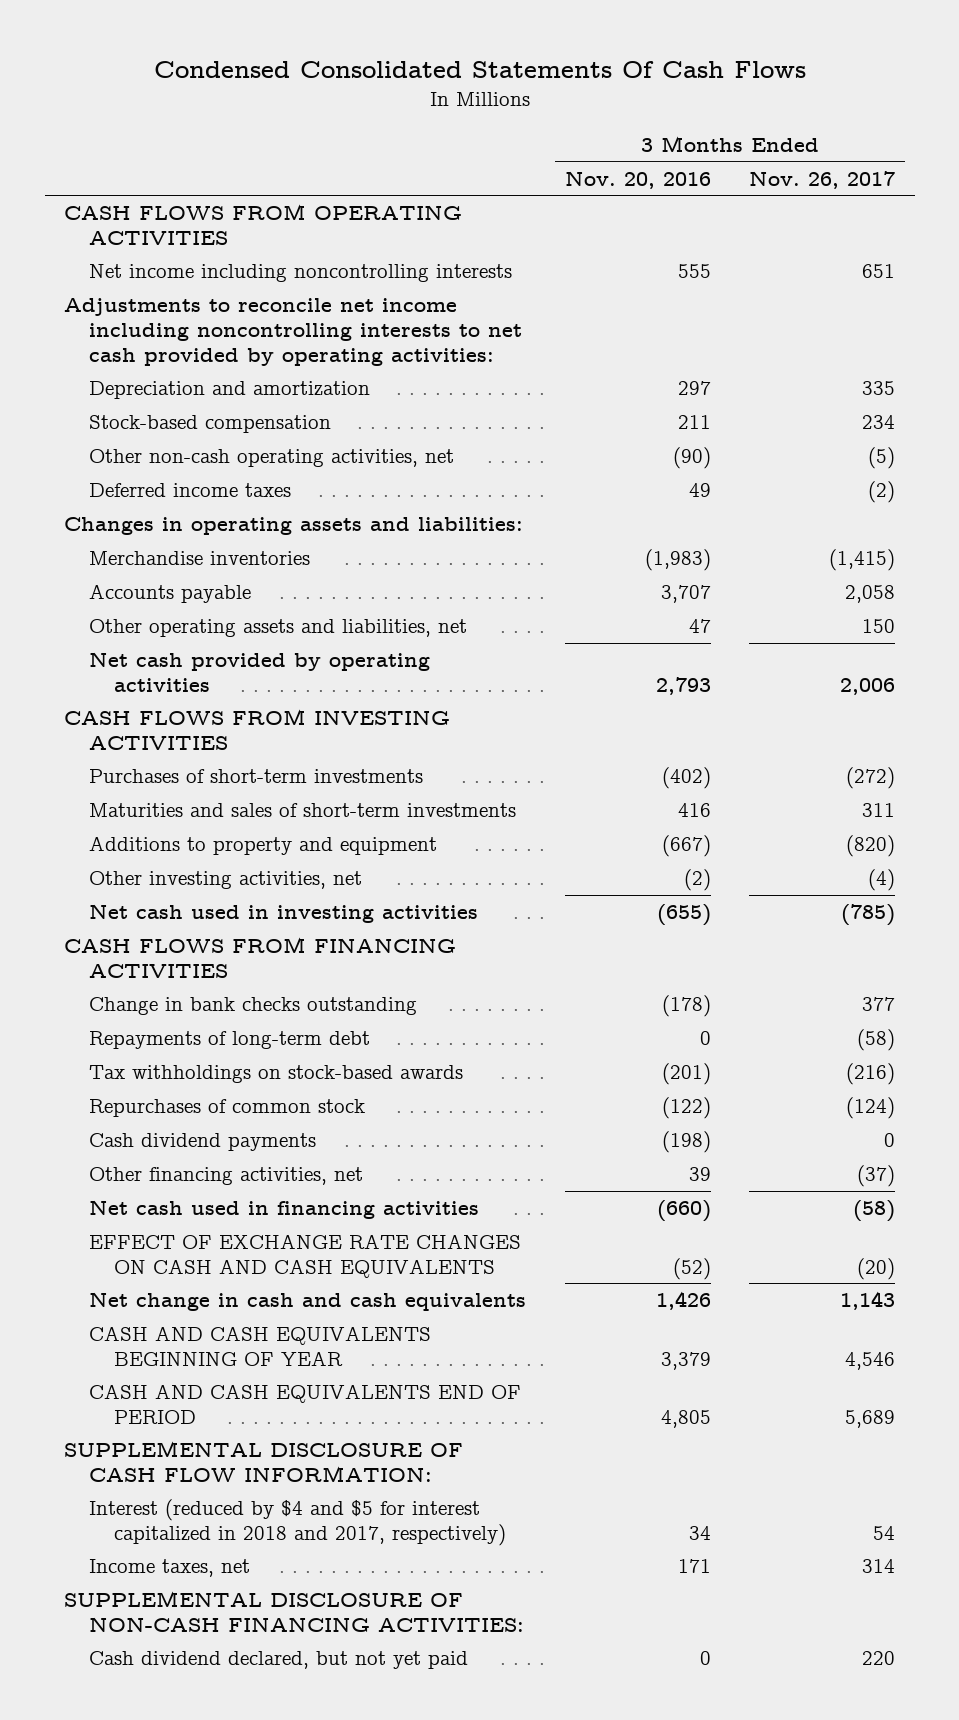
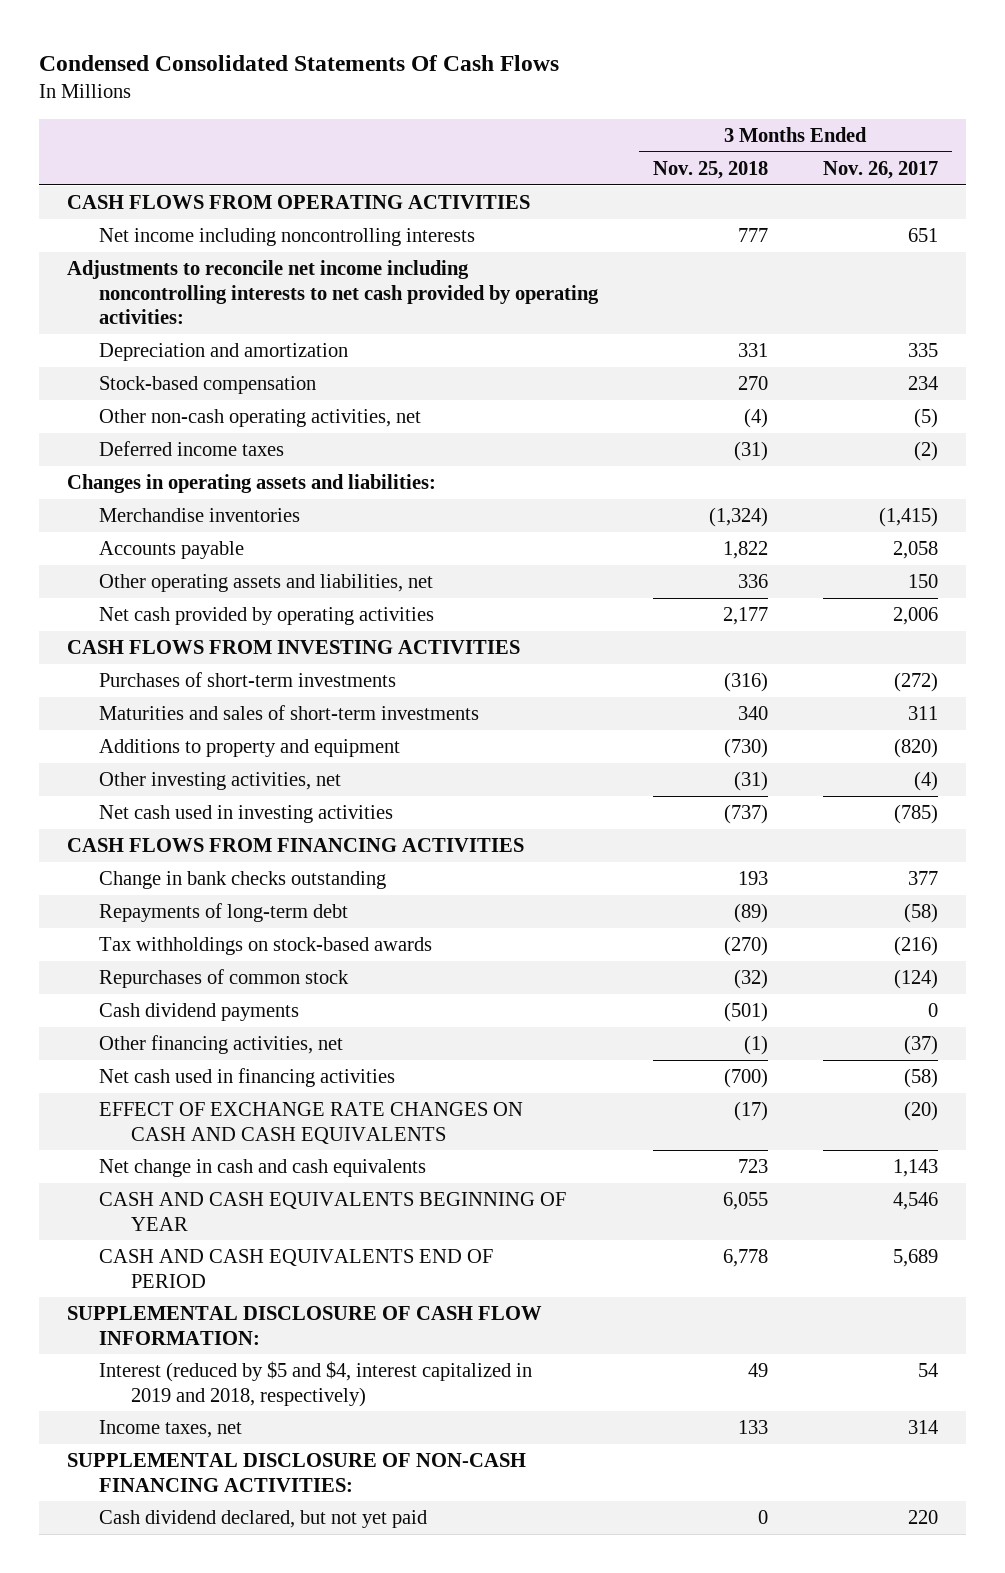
- | 3 Months Ended Nov. 20, 2016 | 3 Months Ended Nov. 26, 2017
+ | 3 Months Ended Nov. 25, 2018 | 3 Months Ended Nov. 26, 2017
- Interest (reduced by $4 and $5 for interest capitalized in 2018 and 2017, respectively) | 34 | 54
+ Interest (reduced by $5 and $4, interest capitalized in 2019 and 2018, respectively) | 49 | 54

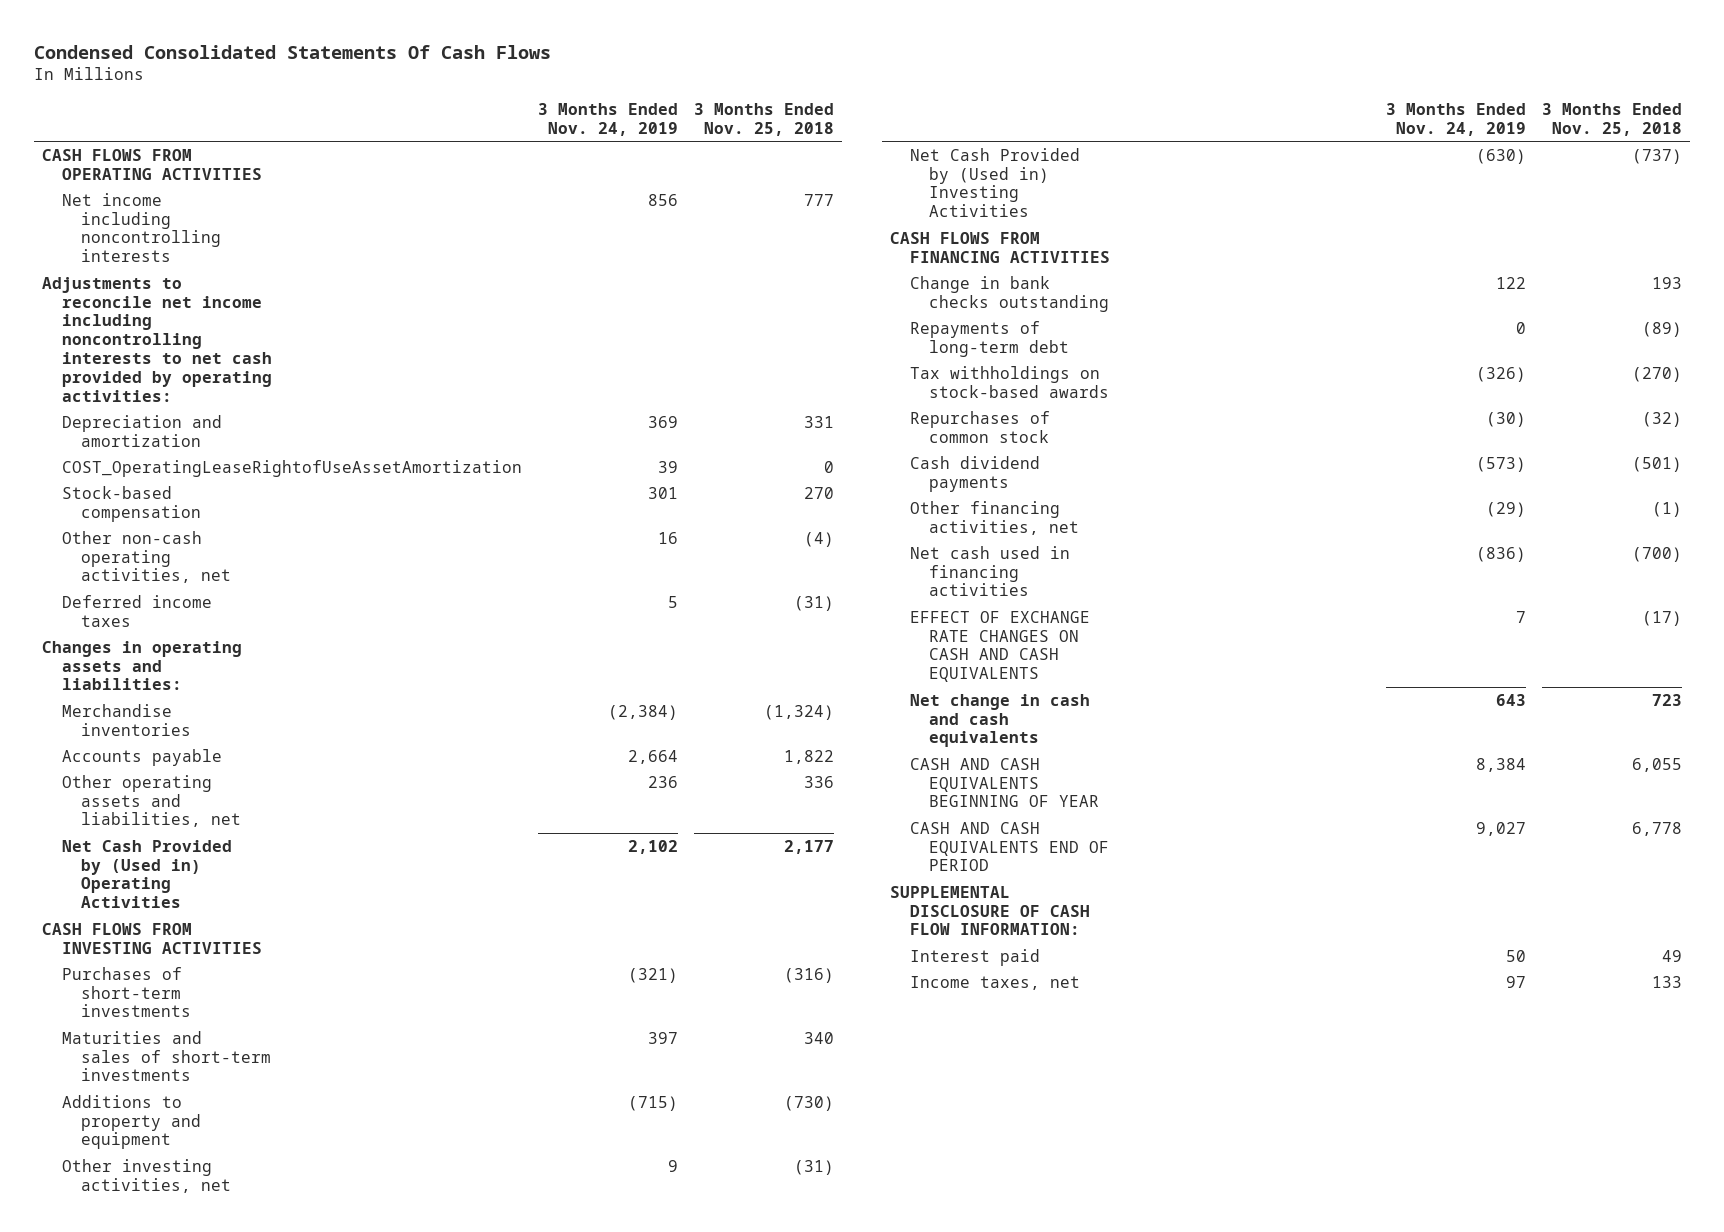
- | 3 Months Ended Nov. 25, 2018 | 3 Months Ended Nov. 26, 2017
+ | 3 Months Ended Nov. 24, 2019 | 3 Months Ended Nov. 25, 2018
+ COST_OperatingLeaseRightofUseAssetAmortization | 39 | 0
- Net cash provided by operating activities | 2,177 | 2,006
+ Net Cash Provided by (Used in) Operating Activities | 2,102 | 2,177
- Net cash used in investing activities | (737) | (785)
+ Net Cash Provided by (Used in) Investing Activities | (630) | (737)
- Interest (reduced by $5 and $4, interest capitalized in 2019 and 2018, respectively) | 49 | 54
+ Interest paid | 50 | 49
- SUPPLEMENTAL DISCLOSURE OF NON-CASH FINANCING ACTIVITIES:
- Cash dividend declared, but not yet paid | 0 | 220

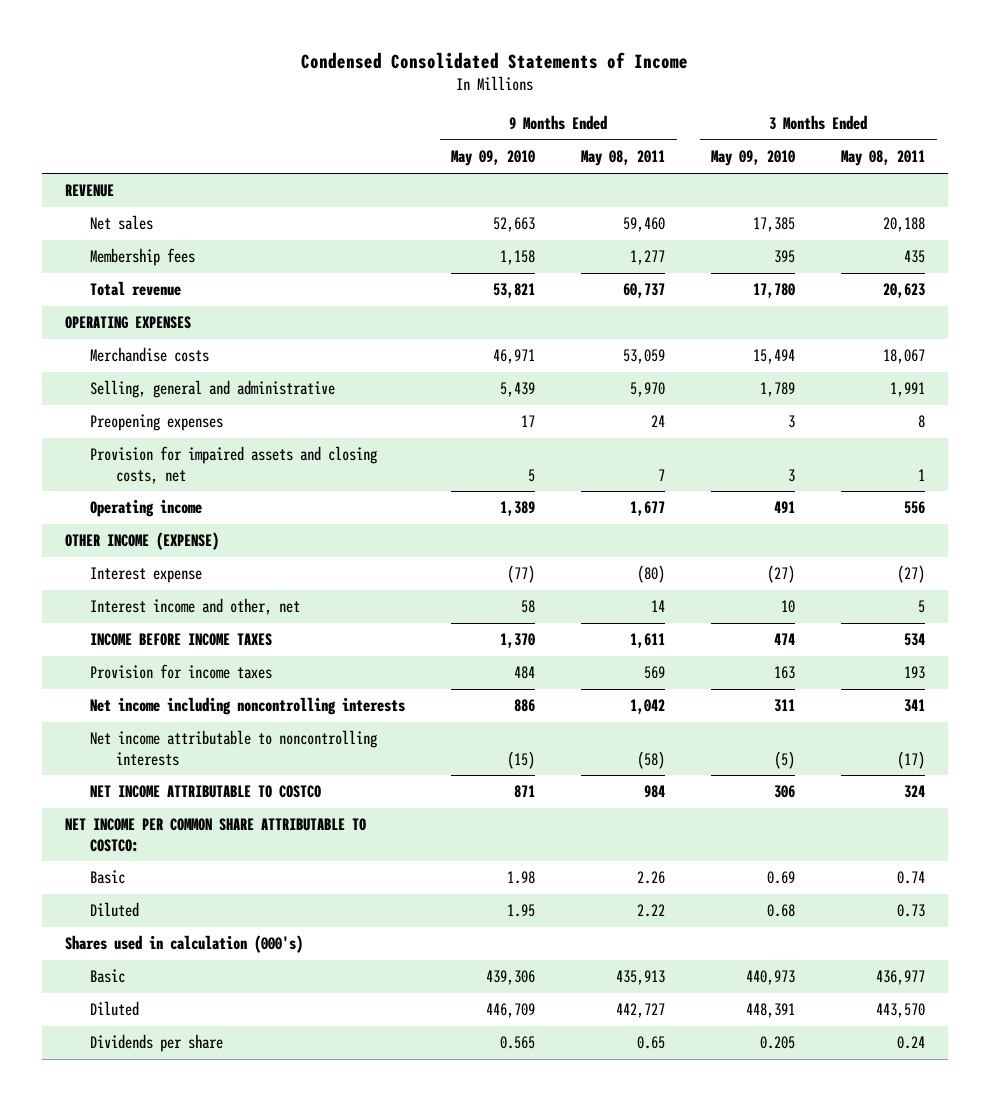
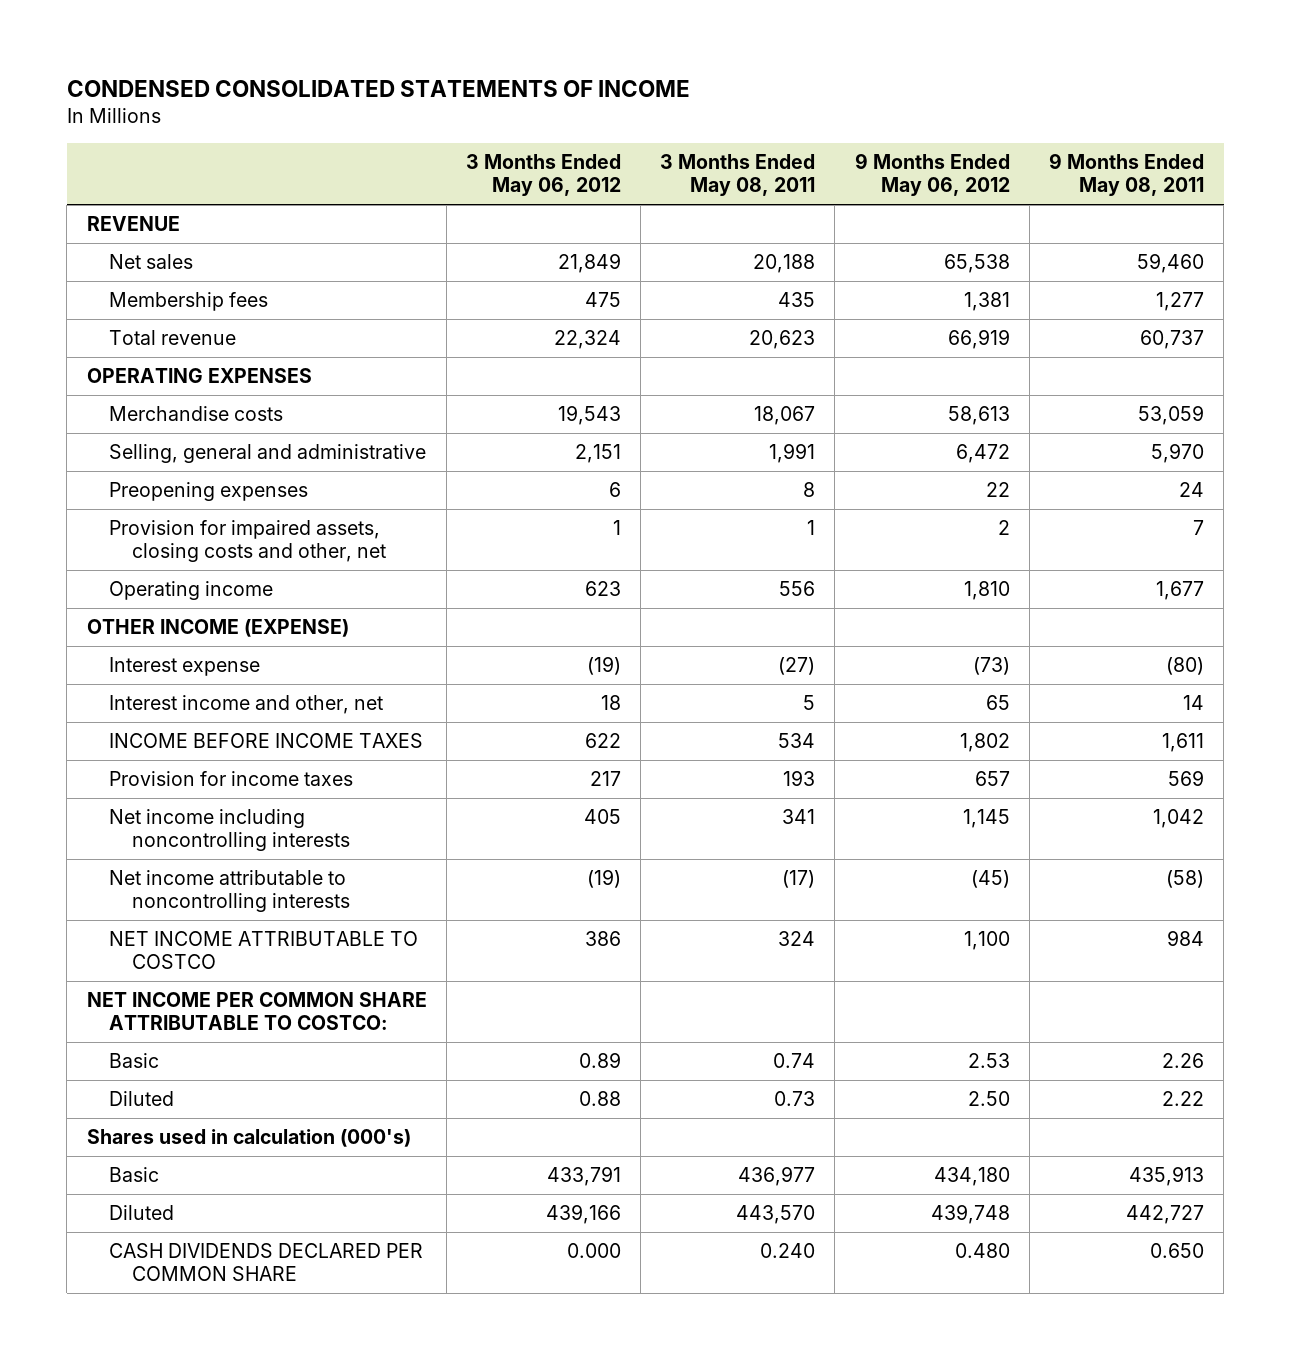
- Condensed Consolidated Statements of Income
+ CONDENSED CONSOLIDATED STATEMENTS OF INCOME
- | 9 Months Ended May 09, 2010 | 9 Months Ended May 08, 2011 | 3 Months Ended May 09, 2010 | 3 Months Ended May 08, 2011
+ | 3 Months Ended May 06, 2012 | 3 Months Ended May 08, 2011 | 9 Months Ended May 06, 2012 | 9 Months Ended May 08, 2011
- Provision for impaired assets and closing costs, net | 5 | 7 | 3 | 1
+ Provision for impaired assets, closing costs and other, net | 1 | 1 | 2 | 7
- Dividends per share | 0.565 | 0.65 | 0.205 | 0.24
+ CASH DIVIDENDS DECLARED PER COMMON SHARE | 0.000 | 0.240 | 0.480 | 0.650

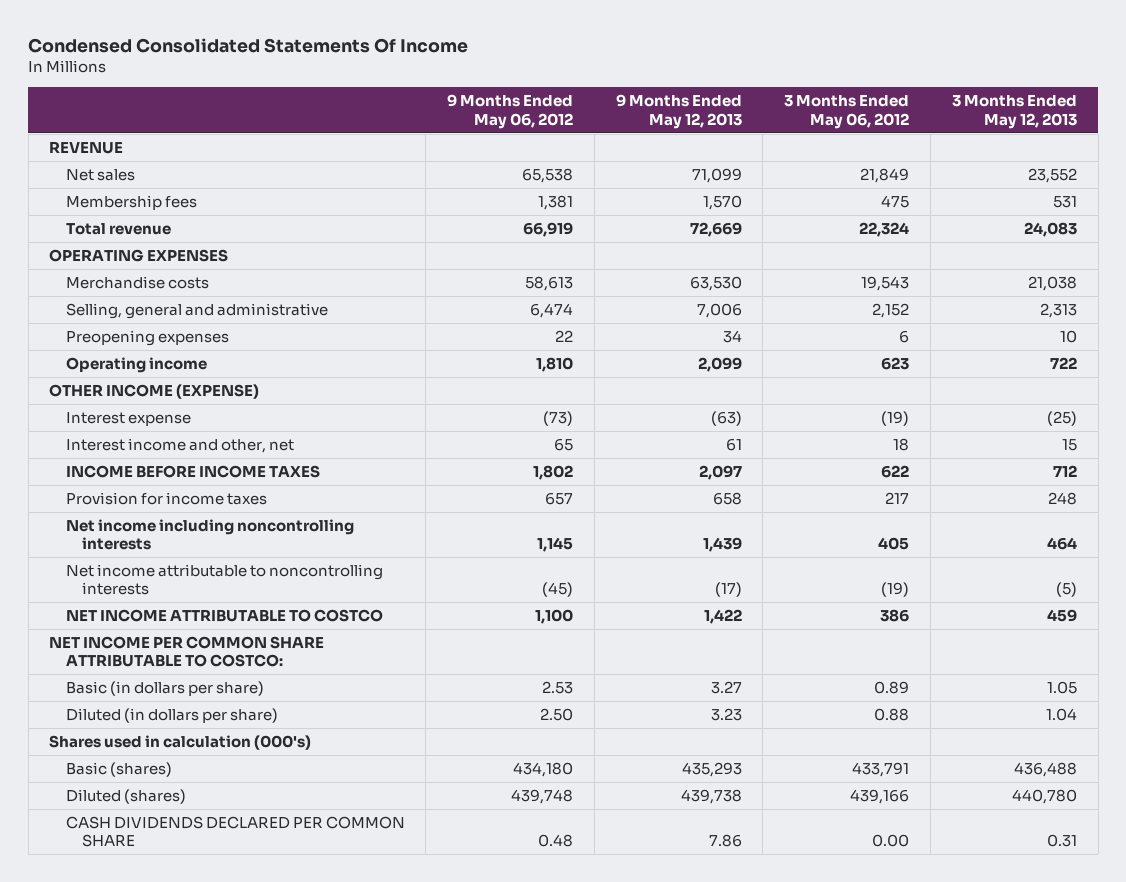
- CONDENSED CONSOLIDATED STATEMENTS OF INCOME
+ Condensed Consolidated Statements Of Income
- | 3 Months Ended May 06, 2012 | 3 Months Ended May 08, 2011 | 9 Months Ended May 06, 2012 | 9 Months Ended May 08, 2011
+ | 9 Months Ended May 06, 2012 | 9 Months Ended May 12, 2013 | 3 Months Ended May 06, 2012 | 3 Months Ended May 12, 2013
- Selling, general and administrative | 2,151 | 1,991 | 6,472 | 5,970
+ Selling, general and administrative | 6,474 | 7,006 | 2,152 | 2,313
- Provision for impaired assets, closing costs and other, net | 1 | 1 | 2 | 7
- Basic | 0.89 | 0.74 | 2.53 | 2.26
- Diluted | 0.88 | 0.73 | 2.50 | 2.22
+ Basic (in dollars per share) | 2.53 | 3.27 | 0.89 | 1.05
+ Diluted (in dollars per share) | 2.50 | 3.23 | 0.88 | 1.04
- Basic | 433,791 | 436,977 | 434,180 | 435,913
- Diluted | 439,166 | 443,570 | 439,748 | 442,727
- CASH DIVIDENDS DECLARED PER COMMON SHARE | 0.000 | 0.240 | 0.480 | 0.650
+ Basic (shares) | 434,180 | 435,293 | 433,791 | 436,488
+ Diluted (shares) | 439,748 | 439,738 | 439,166 | 440,780
+ CASH DIVIDENDS DECLARED PER COMMON SHARE | 0.48 | 7.86 | 0.00 | 0.31

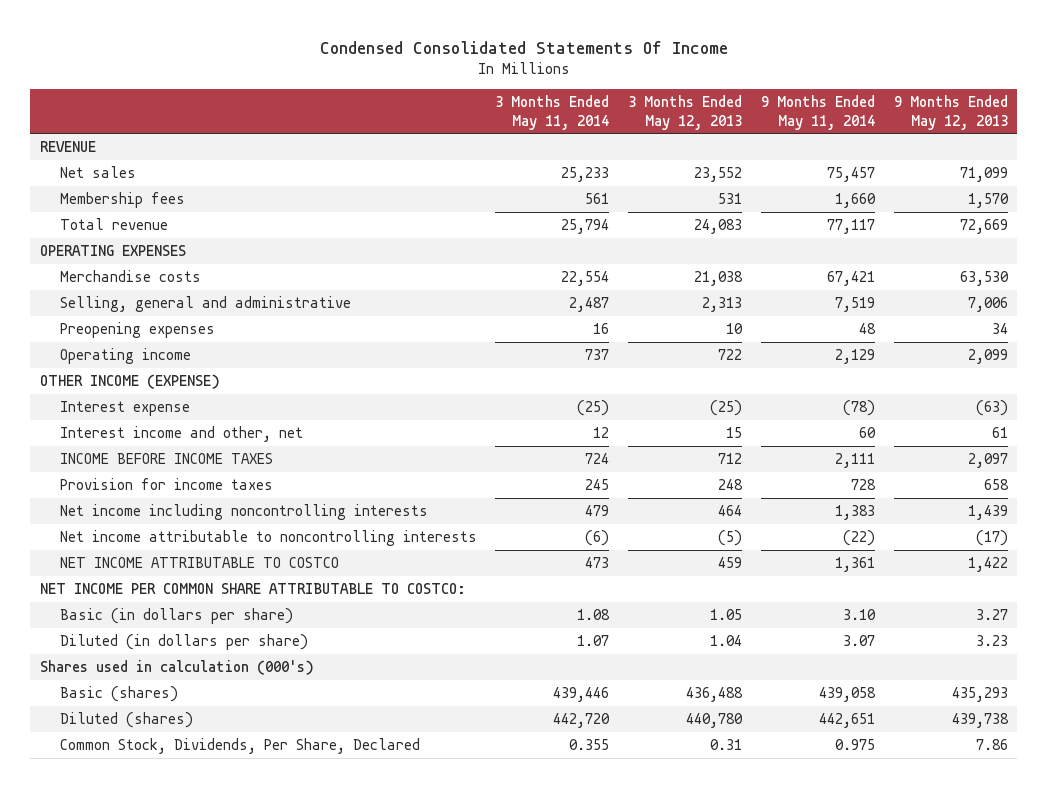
- | 9 Months Ended May 06, 2012 | 9 Months Ended May 12, 2013 | 3 Months Ended May 06, 2012 | 3 Months Ended May 12, 2013
+ | 3 Months Ended May 11, 2014 | 3 Months Ended May 12, 2013 | 9 Months Ended May 11, 2014 | 9 Months Ended May 12, 2013
- CASH DIVIDENDS DECLARED PER COMMON SHARE | 0.48 | 7.86 | 0.00 | 0.31
+ Common Stock, Dividends, Per Share, Declared | 0.355 | 0.31 | 0.975 | 7.86

